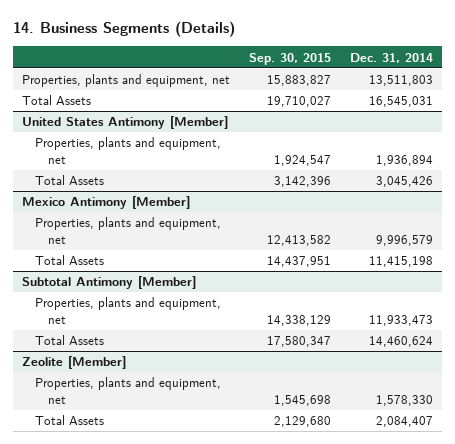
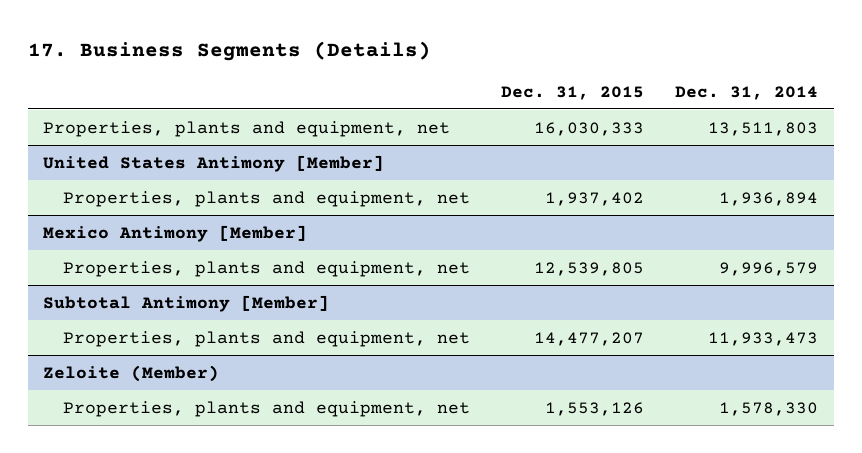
- 14. Business Segments (Details)
+ 17. Business Segments (Details)
- | Sep. 30, 2015 | Dec. 31, 2014
+ | Dec. 31, 2015 | Dec. 31, 2014
- Total Assets | 19,710,027 | 16,545,031
@ United States Antimony [Member]
- Total Assets | 3,142,396 | 3,045,426
@ Mexico Antimony [Member]
- Total Assets | 14,437,951 | 11,415,198
@ Subtotal Antimony [Member]
- Total Assets | 17,580,347 | 14,460,624
- Zeolite [Member]
+ Zeloite (Member)
- Total Assets | 2,129,680 | 2,084,407

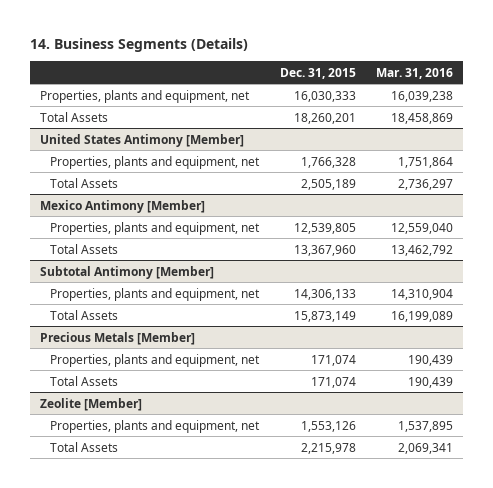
- 17. Business Segments (Details)
+ 14. Business Segments (Details)
- | Dec. 31, 2015 | Dec. 31, 2014
+ | Dec. 31, 2015 | Mar. 31, 2016
+ Total Assets | 18,260,201 | 18,458,869
@ United States Antimony [Member]
- Properties, plants and equipment, net | 1,937,402 | 1,936,894
+ Properties, plants and equipment, net | 1,766,328 | 1,751,864
+ Total Assets | 2,505,189 | 2,736,297
@ Mexico Antimony [Member]
+ Total Assets | 13,367,960 | 13,462,792
@ Subtotal Antimony [Member]
- Properties, plants and equipment, net | 14,477,207 | 11,933,473
- Zeloite (Member)
@ Subtotal Antimony [Member]
+ Properties, plants and equipment, net | 14,306,133 | 14,310,904
+ Total Assets | 15,873,149 | 16,199,089
+ Precious Metals [Member]
+ Properties, plants and equipment, net | 171,074 | 190,439
+ Total Assets | 171,074 | 190,439
+ Zeolite [Member]
+ Total Assets | 2,215,978 | 2,069,341

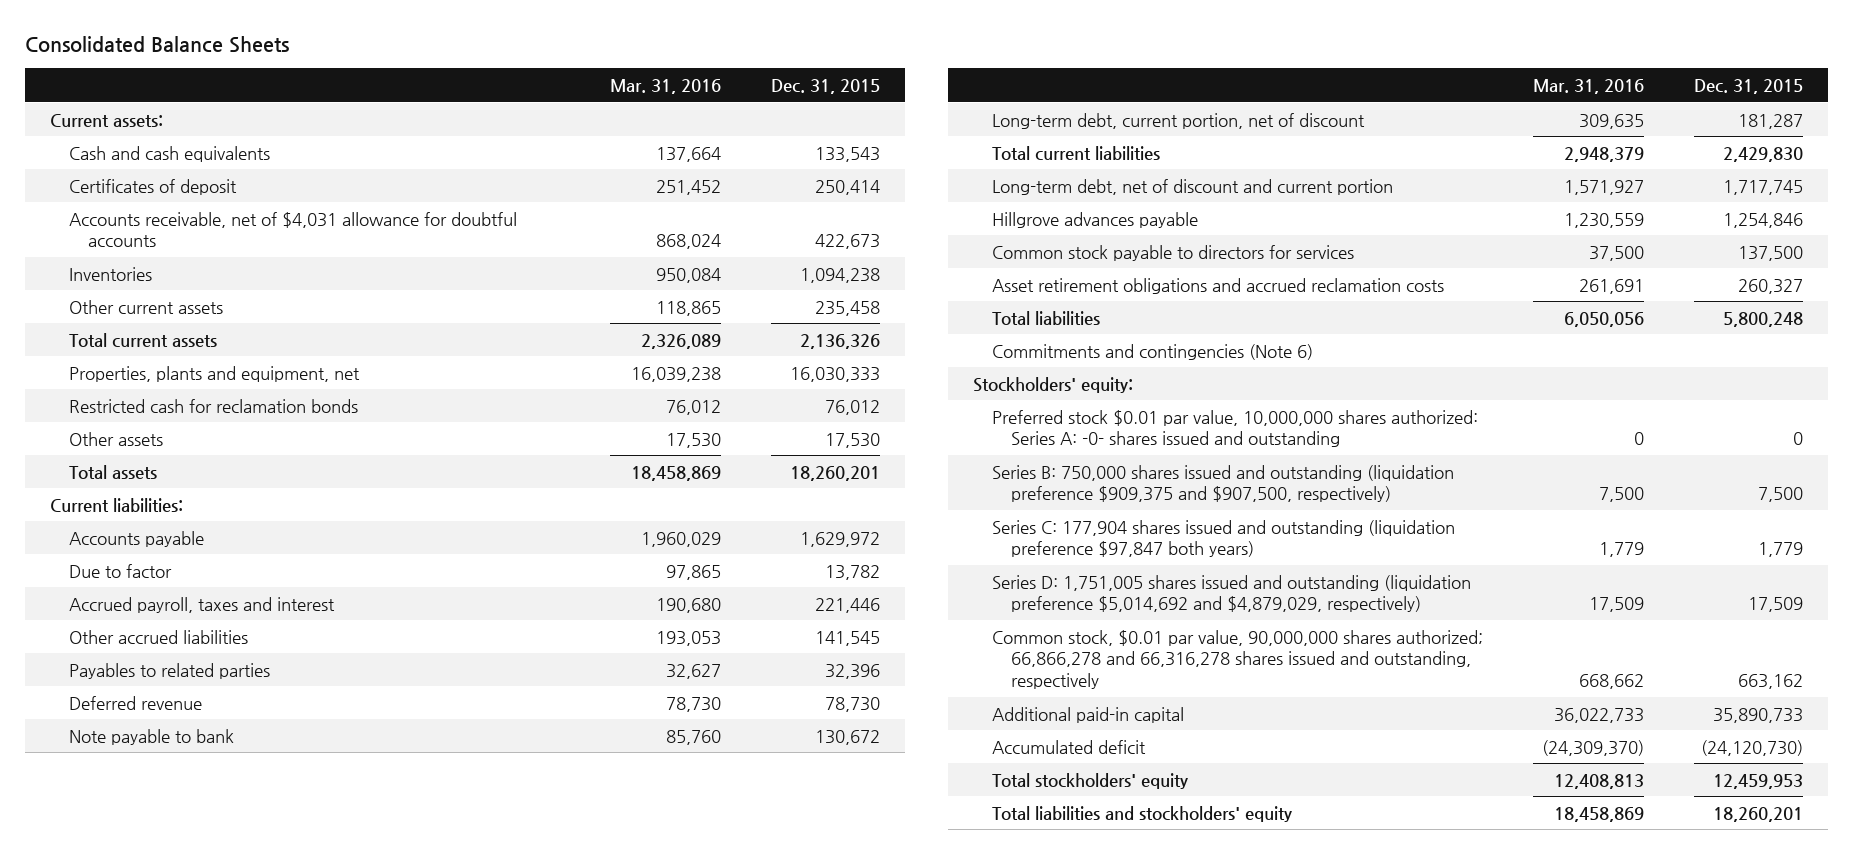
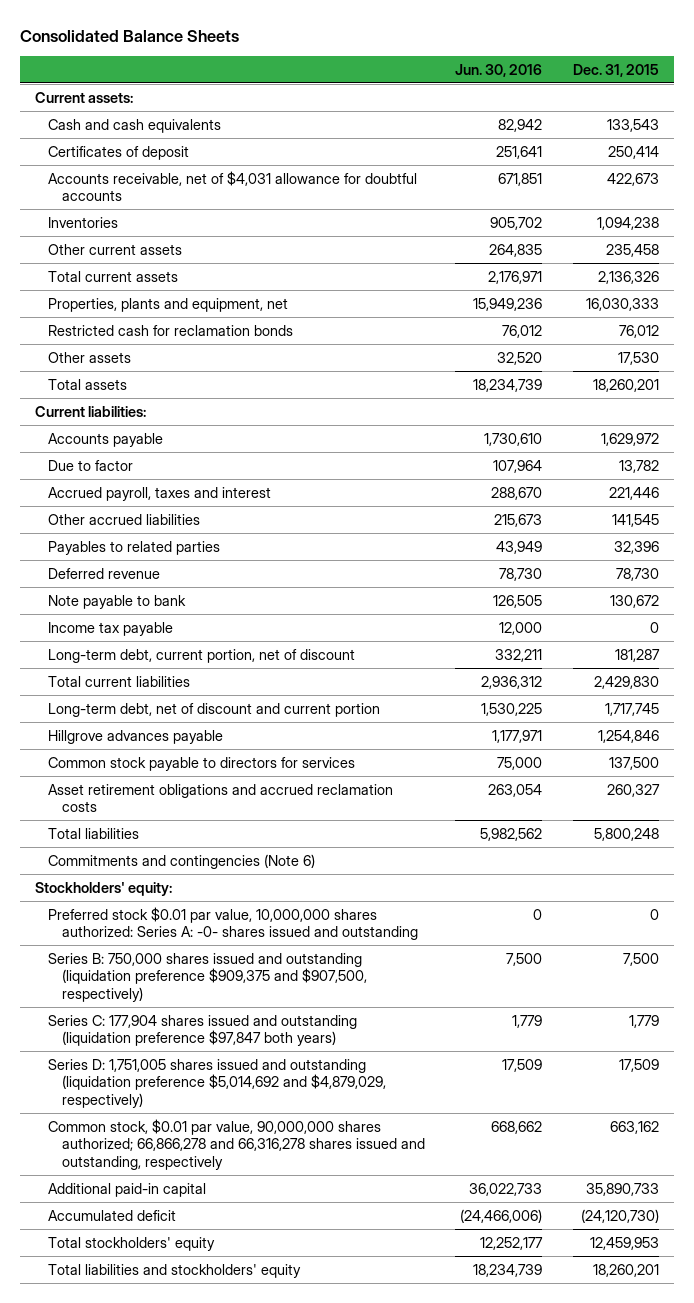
- | Mar. 31, 2016 | Dec. 31, 2015
+ | Jun. 30, 2016 | Dec. 31, 2015
+ Income tax payable | 12,000 | 0

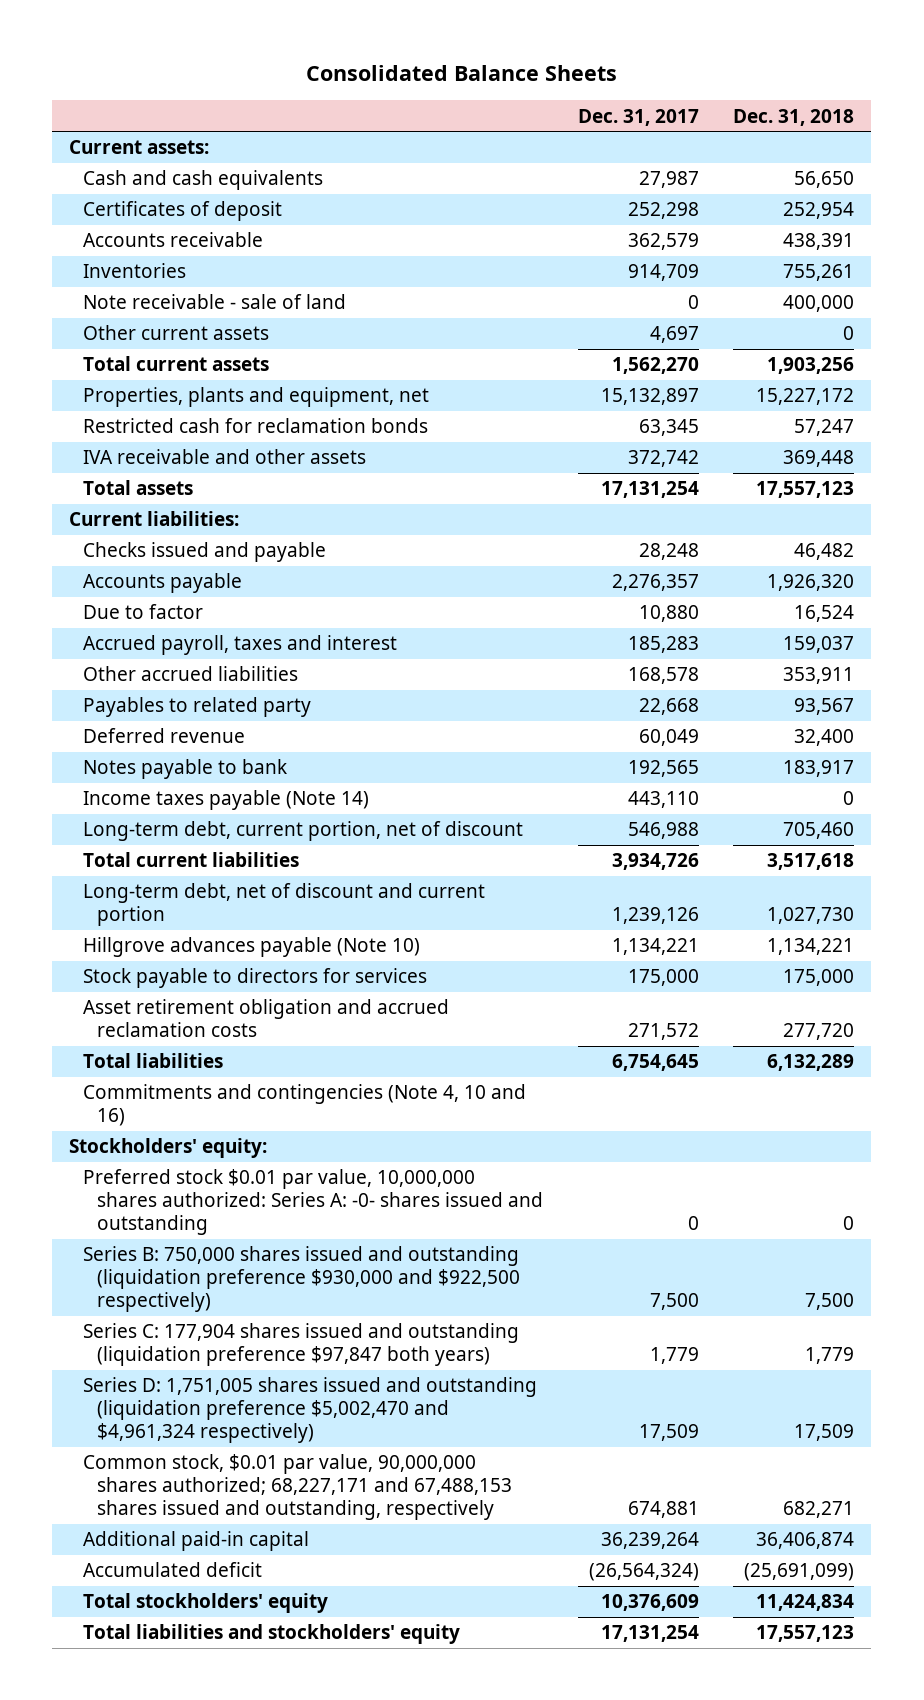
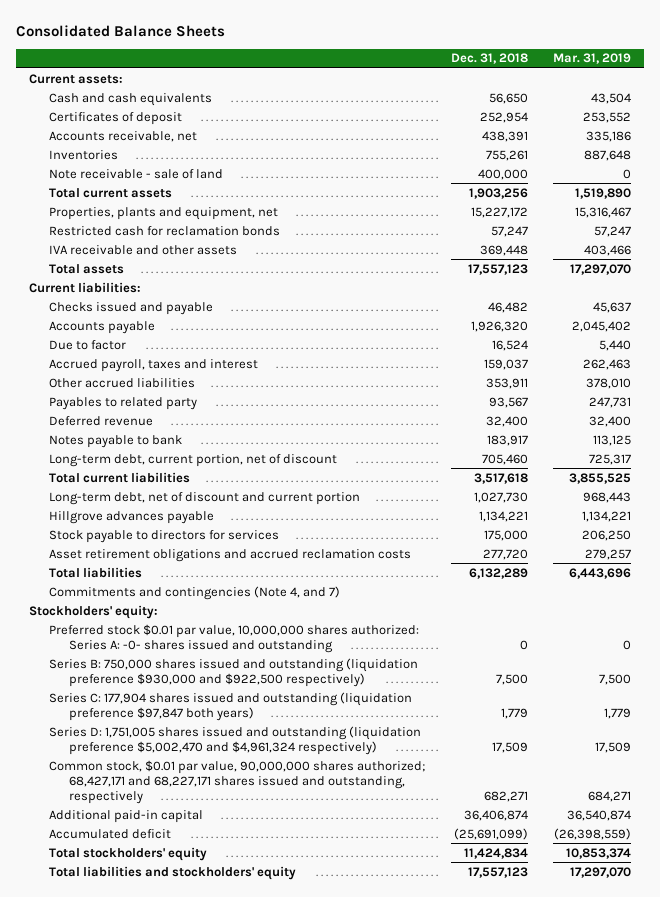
- | Dec. 31, 2017 | Dec. 31, 2018
+ | Dec. 31, 2018 | Mar. 31, 2019
- Accounts receivable | 362,579 | 438,391
+ Accounts receivable, net | 438,391 | 335,186
- Other current assets | 4,697 | 0
- Income taxes payable (Note 14) | 443,110 | 0
- Hillgrove advances payable (Note 10) | 1,134,221 | 1,134,221
+ Hillgrove advances payable | 1,134,221 | 1,134,221
- Asset retirement obligation and accrued reclamation costs | 271,572 | 277,720
+ Asset retirement obligations and accrued reclamation costs | 277,720 | 279,257
- Commitments and contingencies (Note 4, 10 and 16)
+ Commitments and contingencies (Note 4, and 7)
- Common stock, $0.01 par value, 90,000,000 shares authorized; 68,227,171 and 67,488,153 shares issued and outstanding, respectively | 674,881 | 682,271
+ Common stock, $0.01 par value, 90,000,000 shares authorized; 68,427,171 and 68,227,171 shares issued and outstanding, respectively | 682,271 | 684,271

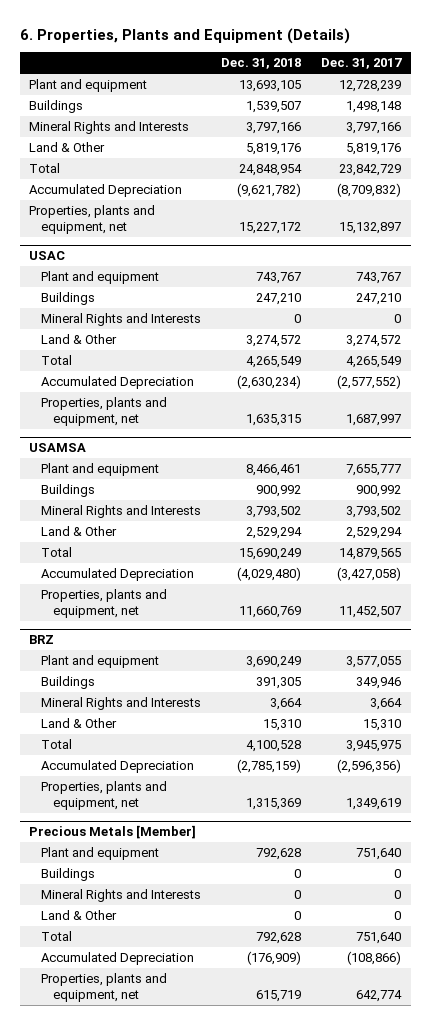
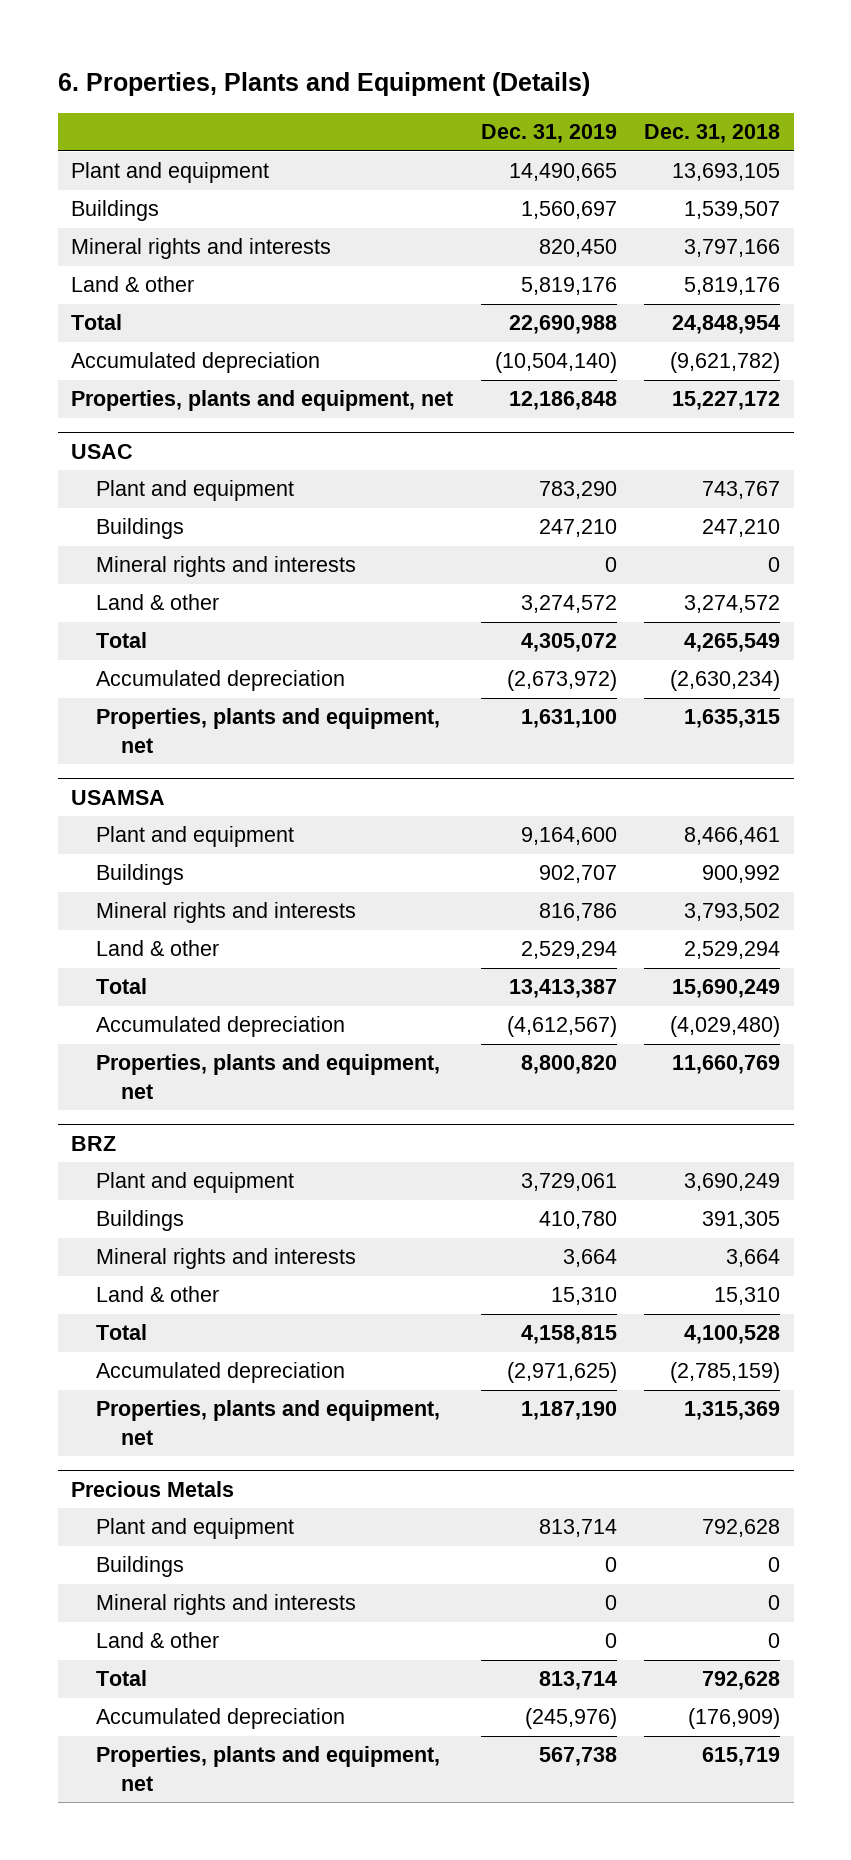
- | Dec. 31, 2018 | Dec. 31, 2017
+ | Dec. 31, 2019 | Dec. 31, 2018
- Mineral Rights and Interests | 3,797,166 | 3,797,166
- Land & Other | 5,819,176 | 5,819,176
+ Mineral rights and interests | 820,450 | 3,797,166
+ Land & other | 5,819,176 | 5,819,176
- Accumulated Depreciation | (9,621,782) | (8,709,832)
+ Accumulated depreciation | (10,504,140) | (9,621,782)
@ USAC
- Mineral Rights and Interests | 0 | 0
- Land & Other | 3,274,572 | 3,274,572
+ Mineral rights and interests | 0 | 0
+ Land & other | 3,274,572 | 3,274,572
- Accumulated Depreciation | (2,630,234) | (2,577,552)
+ Accumulated depreciation | (2,673,972) | (2,630,234)
@ USAMSA
- Mineral Rights and Interests | 3,793,502 | 3,793,502
- Land & Other | 2,529,294 | 2,529,294
+ Mineral rights and interests | 816,786 | 3,793,502
+ Land & other | 2,529,294 | 2,529,294
- Accumulated Depreciation | (4,029,480) | (3,427,058)
+ Accumulated depreciation | (4,612,567) | (4,029,480)
@ BRZ
- Mineral Rights and Interests | 3,664 | 3,664
- Land & Other | 15,310 | 15,310
+ Mineral rights and interests | 3,664 | 3,664
+ Land & other | 15,310 | 15,310
- Accumulated Depreciation | (2,785,159) | (2,596,356)
+ Accumulated depreciation | (2,971,625) | (2,785,159)
- Precious Metals [Member]
+ Precious Metals
- Mineral Rights and Interests | 0 | 0
- Land & Other | 0 | 0
+ Mineral rights and interests | 0 | 0
+ Land & other | 0 | 0
- Accumulated Depreciation | (176,909) | (108,866)
+ Accumulated depreciation | (245,976) | (176,909)

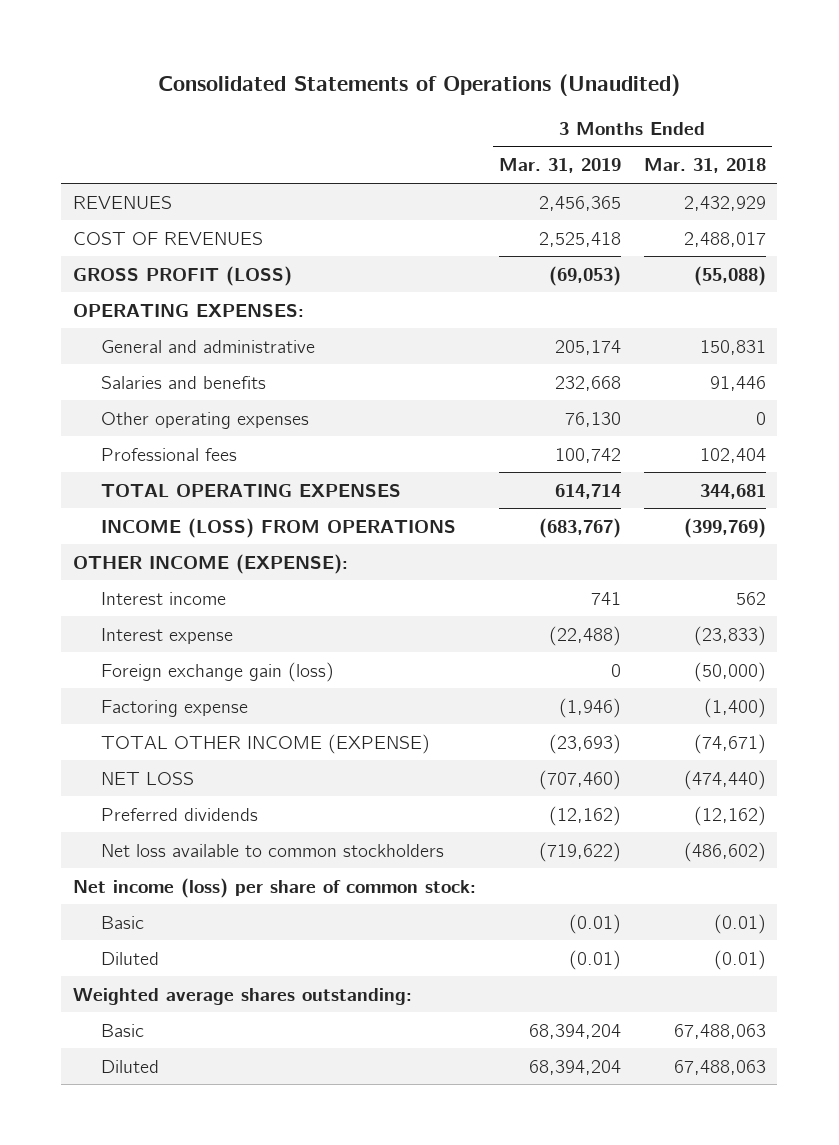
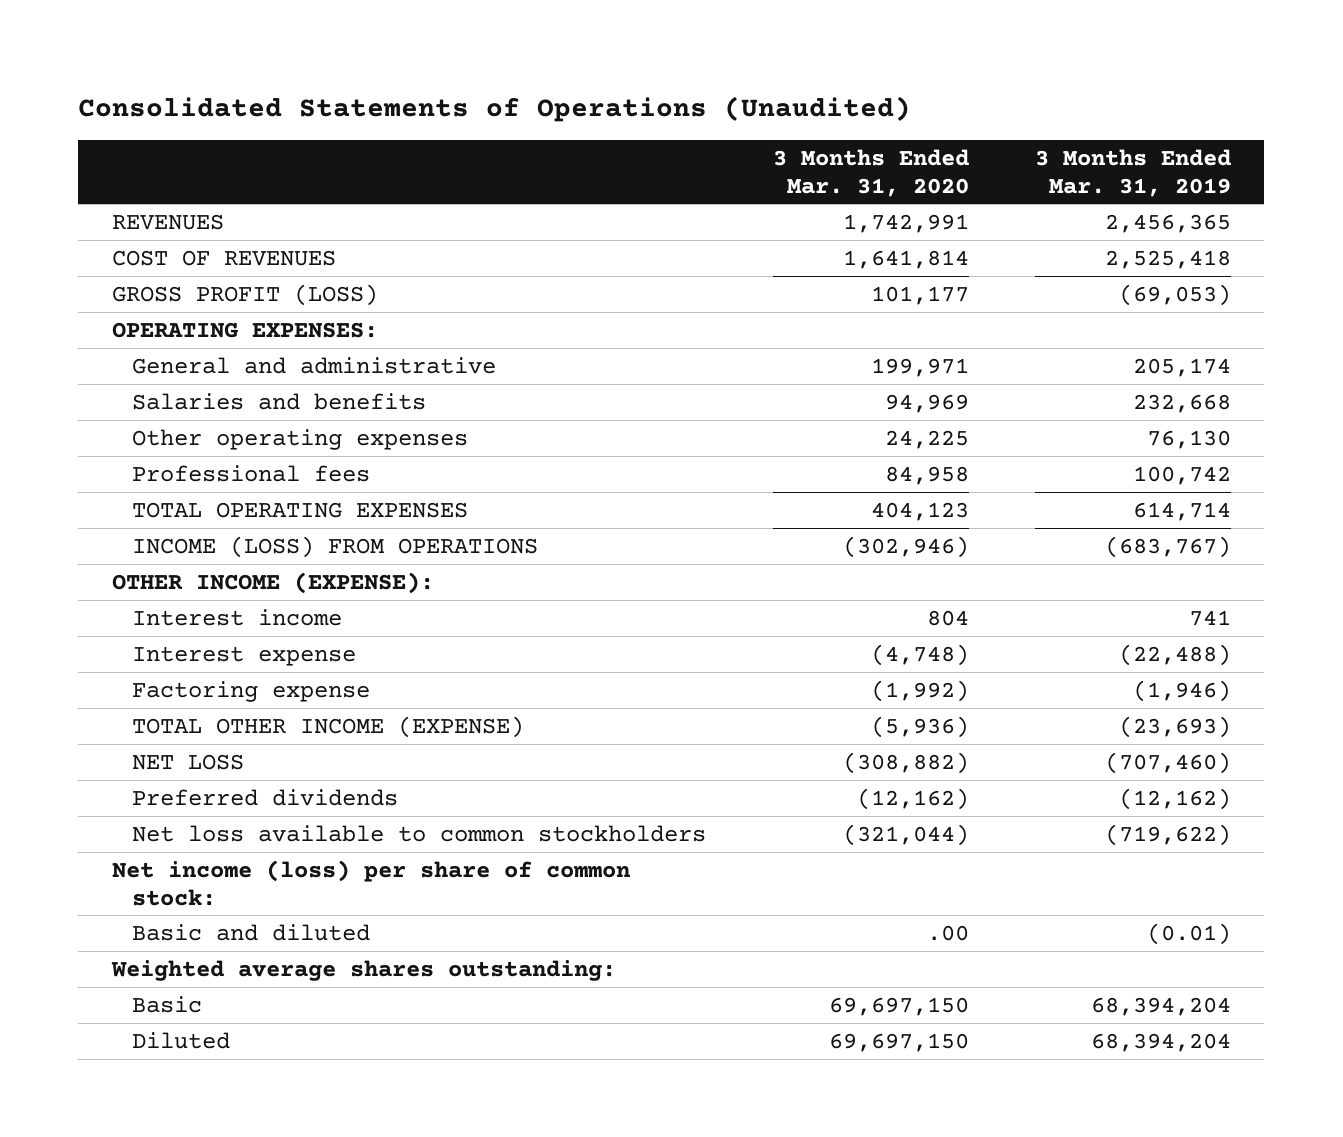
- | 3 Months Ended Mar. 31, 2019 | 3 Months Ended Mar. 31, 2018
+ | 3 Months Ended Mar. 31, 2020 | 3 Months Ended Mar. 31, 2019
- Foreign exchange gain (loss) | 0 | (50,000)
- Basic | (0.01) | (0.01)
- Diluted | (0.01) | (0.01)
+ Basic and diluted | .00 | (0.01)

